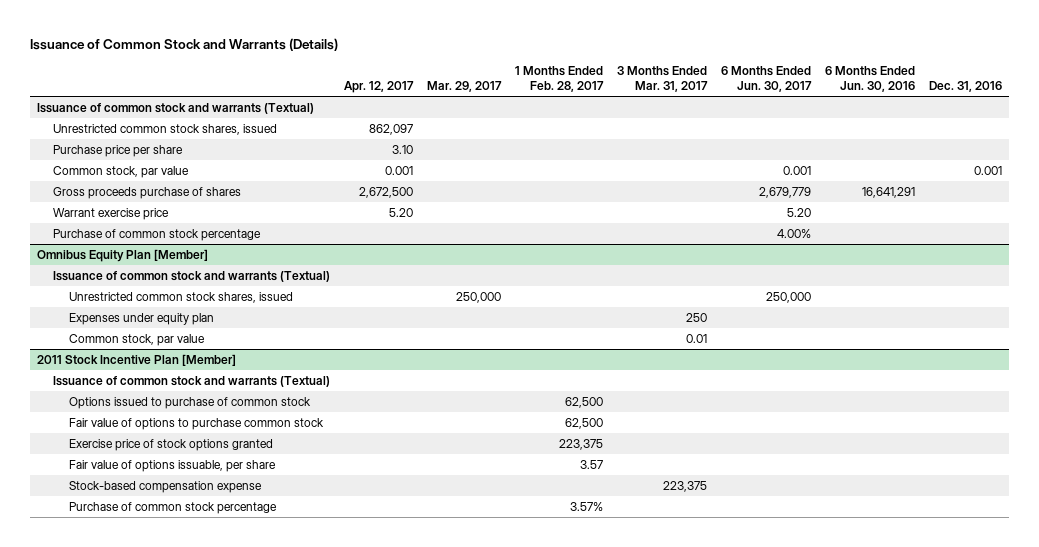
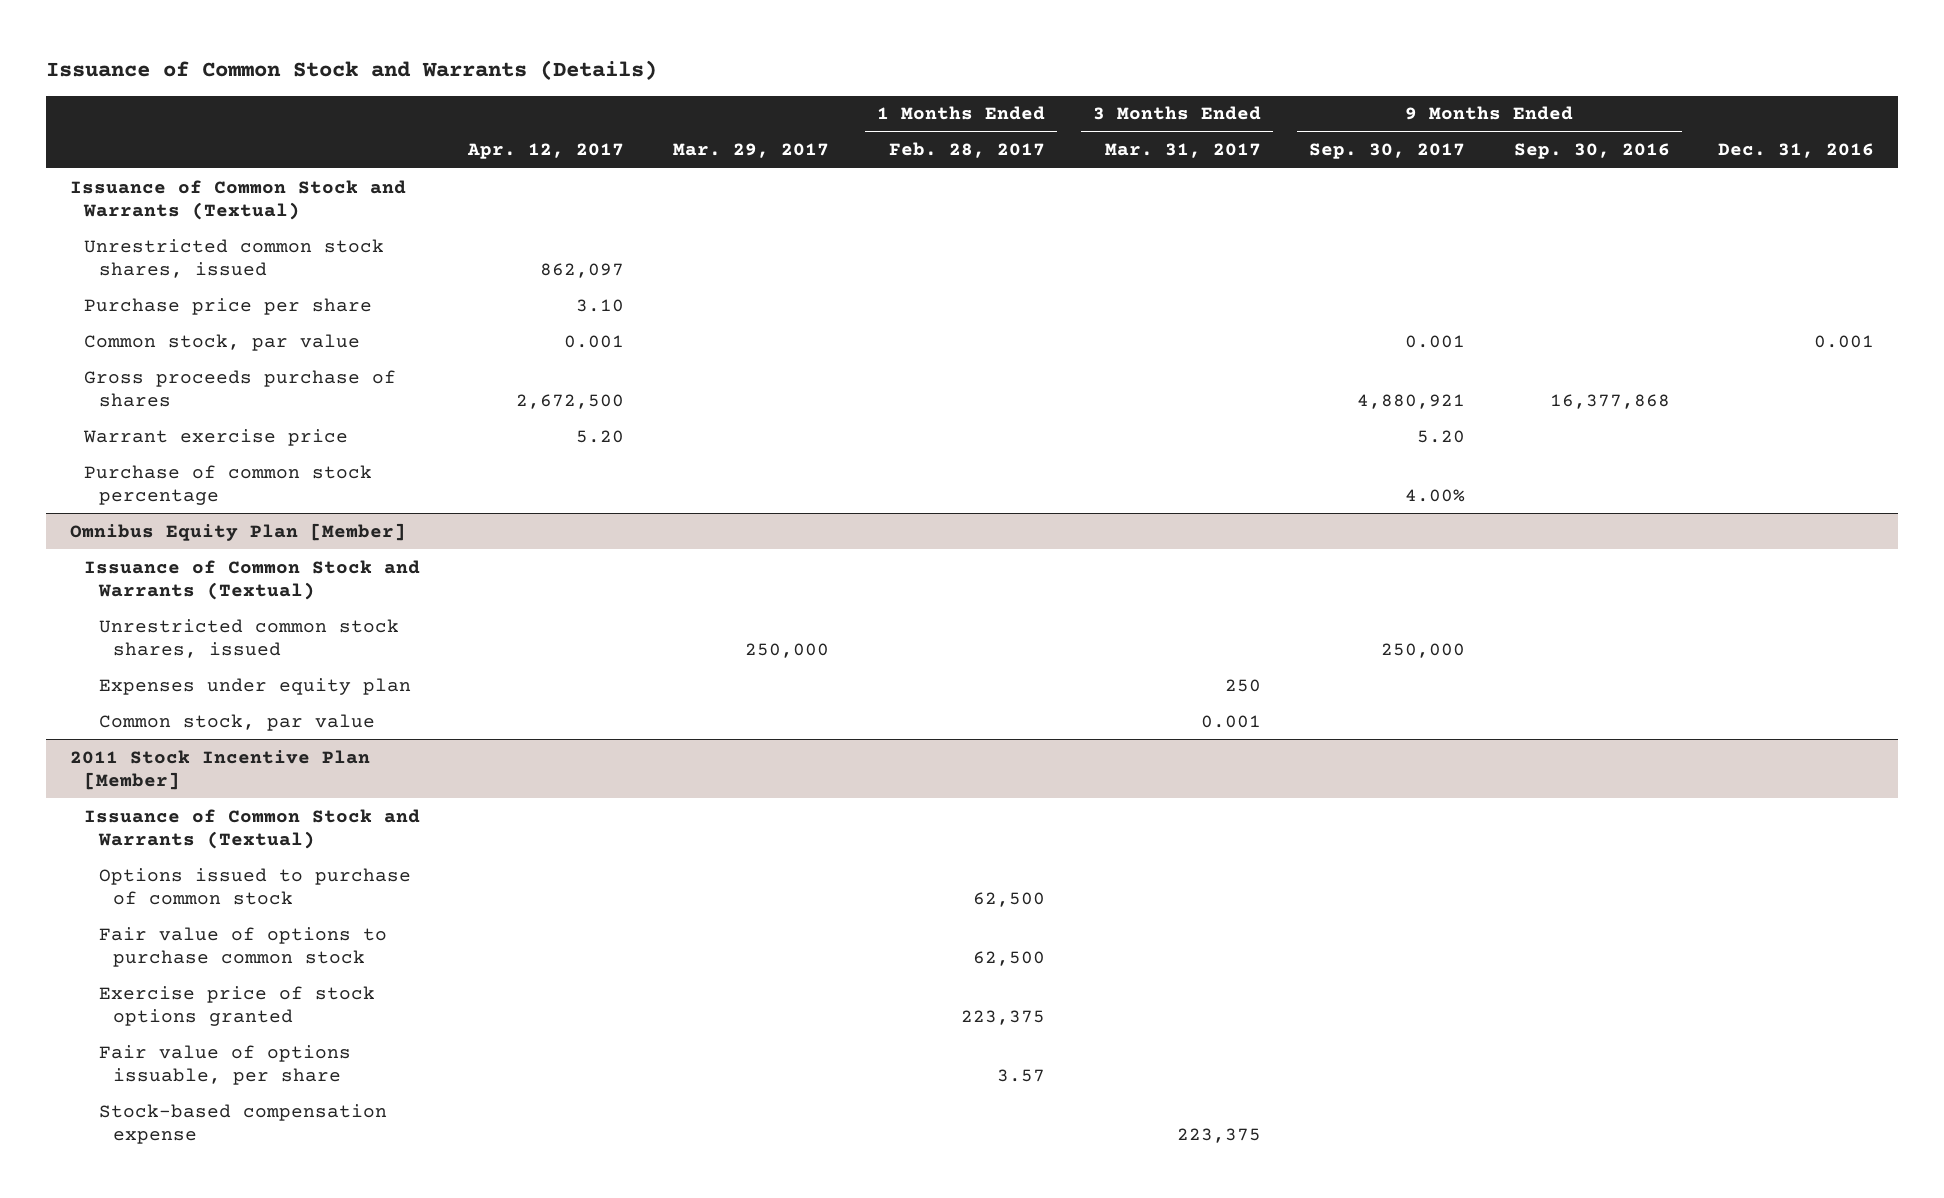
- | Apr. 12, 2017 | Mar. 29, 2017 | 1 Months Ended Feb. 28, 2017 | 3 Months Ended Mar. 31, 2017 | 6 Months Ended Jun. 30, 2017 | 6 Months Ended Jun. 30, 2016 | Dec. 31, 2016
+ | Apr. 12, 2017 | Mar. 29, 2017 | 1 Months Ended Feb. 28, 2017 | 3 Months Ended Mar. 31, 2017 | 9 Months Ended Sep. 30, 2017 | 9 Months Ended Sep. 30, 2016 | Dec. 31, 2016
- Issuance of common stock and warrants (Textual)
+ Issuance of Common Stock and Warrants (Textual)
@ Omnibus Equity Plan [Member]
- Issuance of common stock and warrants (Textual)
+ Issuance of Common Stock and Warrants (Textual)
- Common stock, par value | | | | 0.01 | | |
+ Common stock, par value | | | | 0.001 | | |
@ 2011 Stock Incentive Plan [Member]
- Issuance of common stock and warrants (Textual)
+ Issuance of Common Stock and Warrants (Textual)
- Purchase of common stock percentage | | | 3.57% | | | |

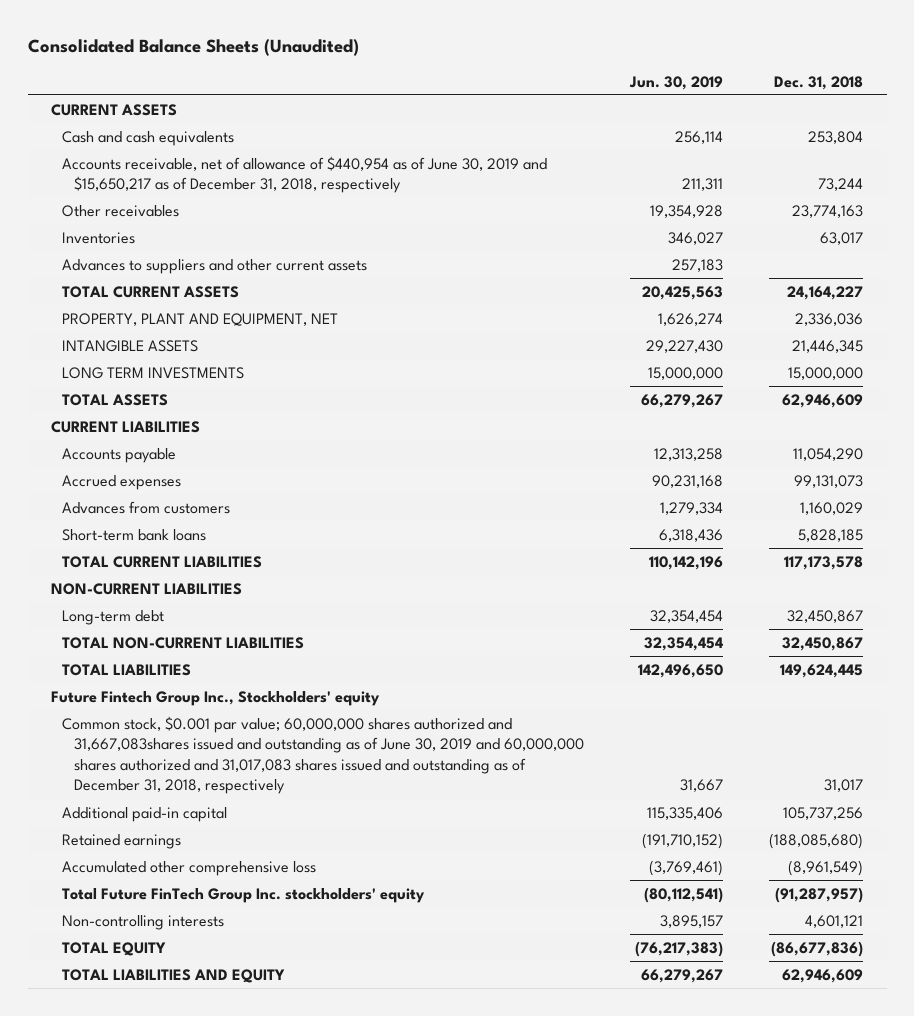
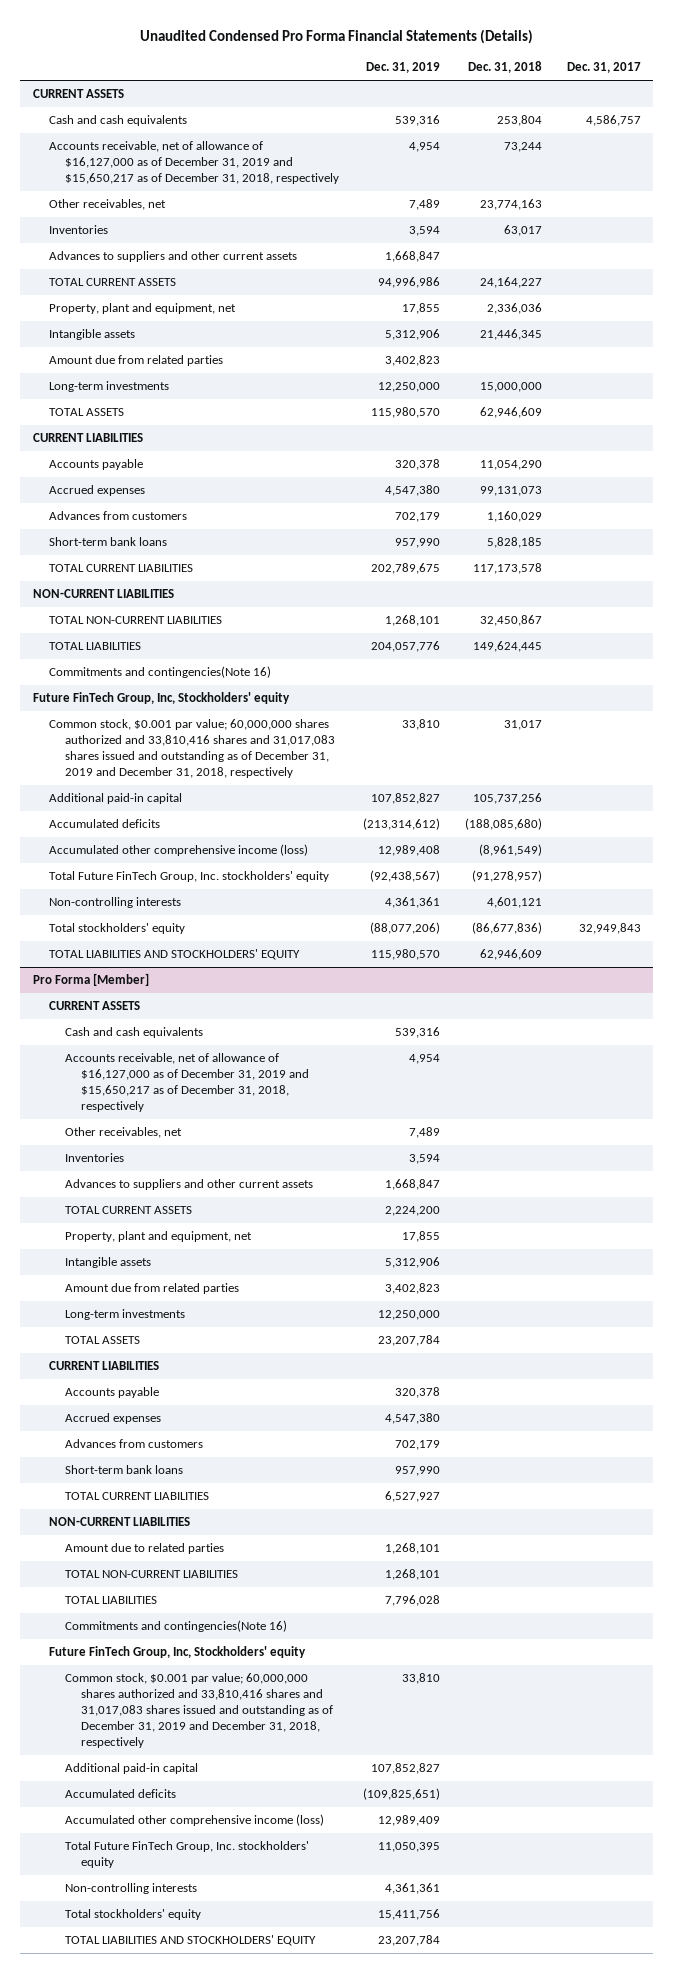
- Consolidated Balance Sheets (Unaudited)
+ Unaudited Condensed Pro Forma Financial Statements (Details)
- | Jun. 30, 2019 | Dec. 31, 2018
+ | Dec. 31, 2019 | Dec. 31, 2018 | Dec. 31, 2017
- Accounts receivable, net of allowance of $440,954 as of June 30, 2019 and $15,650,217 as of December 31, 2018, respectively | 211,311 | 73,244
- Other receivables | 19,354,928 | 23,774,163
+ Accounts receivable, net of allowance of $16,127,000 as of December 31, 2019 and $15,650,217 as of December 31, 2018, respectively | 4,954 | 73,244 |
+ Other receivables, net | 7,489 | 23,774,163 |
- PROPERTY, PLANT AND EQUIPMENT, NET | 1,626,274 | 2,336,036
- INTANGIBLE ASSETS | 29,227,430 | 21,446,345
- LONG TERM INVESTMENTS | 15,000,000 | 15,000,000
+ Property, plant and equipment, net | 17,855 | 2,336,036 |
+ Intangible assets | 5,312,906 | 21,446,345 |
+ Amount due from related parties | 3,402,823 | |
+ Long-term investments | 12,250,000 | 15,000,000 |
- Long-term debt | 32,354,454 | 32,450,867
- Future Fintech Group Inc., Stockholders' equity
- Common stock, $0.001 par value; 60,000,000 shares authorized and 31,667,083shares issued and outstanding as of June 30, 2019 and 60,000,000 shares authorized and 31,017,083 shares issued and outstanding as of December 31, 2018, respectively | 31,667 | 31,017
+ Commitments and contingencies(Note 16)
+ Future FinTech Group, Inc, Stockholders' equity
+ Common stock, $0.001 par value; 60,000,000 shares authorized and 33,810,416 shares and 31,017,083 shares issued and outstanding as of December 31, 2019 and December 31, 2018, respectively | 33,810 | 31,017 |
- Retained earnings | (191,710,152) | (188,085,680)
- Accumulated other comprehensive loss | (3,769,461) | (8,961,549)
- Total Future FinTech Group Inc. stockholders' equity | (80,112,541) | (91,287,957)
+ Accumulated deficits | (213,314,612) | (188,085,680) |
+ Accumulated other comprehensive income (loss) | 12,989,408 | (8,961,549) |
+ Total Future FinTech Group, Inc. stockholders' equity | (92,438,567) | (91,278,957) |
- TOTAL EQUITY | (76,217,383) | (86,677,836)
- TOTAL LIABILITIES AND EQUITY | 66,279,267 | 62,946,609
+ Total stockholders' equity | (88,077,206) | (86,677,836) | 32,949,843
+ TOTAL LIABILITIES AND STOCKHOLDERS' EQUITY | 115,980,570 | 62,946,609 |
+ Pro Forma [Member]
+ CURRENT ASSETS
+ Cash and cash equivalents | 539,316 | |
+ Accounts receivable, net of allowance of $16,127,000 as of December 31, 2019 and $15,650,217 as of December 31, 2018, respectively | 4,954 | |
+ Other receivables, net | 7,489 | |
+ Inventories | 3,594 | |
+ Advances to suppliers and other current assets | 1,668,847 | |
+ TOTAL CURRENT ASSETS | 2,224,200 | |
+ Property, plant and equipment, net | 17,855 | |
+ Intangible assets | 5,312,906 | |
+ Amount due from related parties | 3,402,823 | |
+ Long-term investments | 12,250,000 | |
+ TOTAL ASSETS | 23,207,784 | |
+ CURRENT LIABILITIES
+ Accounts payable | 320,378 | |
+ Accrued expenses | 4,547,380 | |
+ Advances from customers | 702,179 | |
+ Short-term bank loans | 957,990 | |
+ TOTAL CURRENT LIABILITIES | 6,527,927 | |
+ NON-CURRENT LIABILITIES
+ Amount due to related parties | 1,268,101 | |
+ TOTAL NON-CURRENT LIABILITIES | 1,268,101 | |
+ TOTAL LIABILITIES | 7,796,028 | |
+ Commitments and contingencies(Note 16)
+ Future FinTech Group, Inc, Stockholders' equity
+ Common stock, $0.001 par value; 60,000,000 shares authorized and 33,810,416 shares and 31,017,083 shares issued and outstanding as of December 31, 2019 and December 31, 2018, respectively | 33,810 | |
+ Additional paid-in capital | 107,852,827 | |
+ Accumulated deficits | (109,825,651) | |
+ Accumulated other comprehensive income (loss) | 12,989,409 | |
+ Total Future FinTech Group, Inc. stockholders' equity | 11,050,395 | |
+ Non-controlling interests | 4,361,361 | |
+ Total stockholders' equity | 15,411,756 | |
+ TOTAL LIABILITIES AND STOCKHOLDERS' EQUITY | 23,207,784 | |

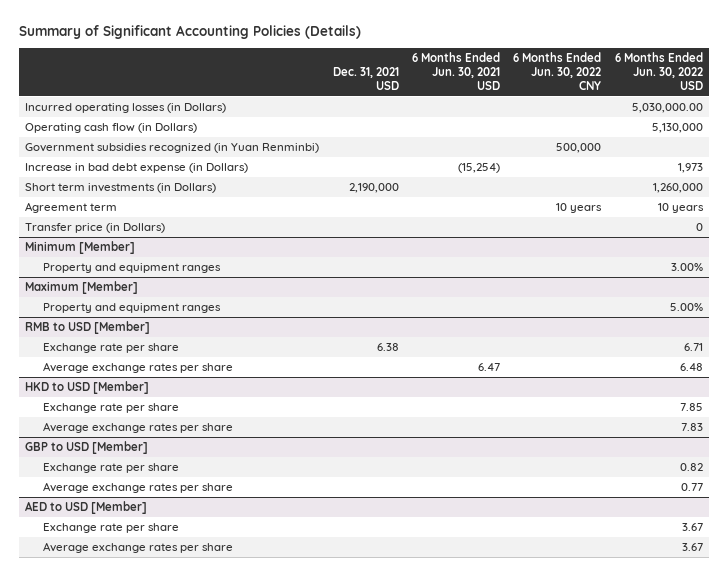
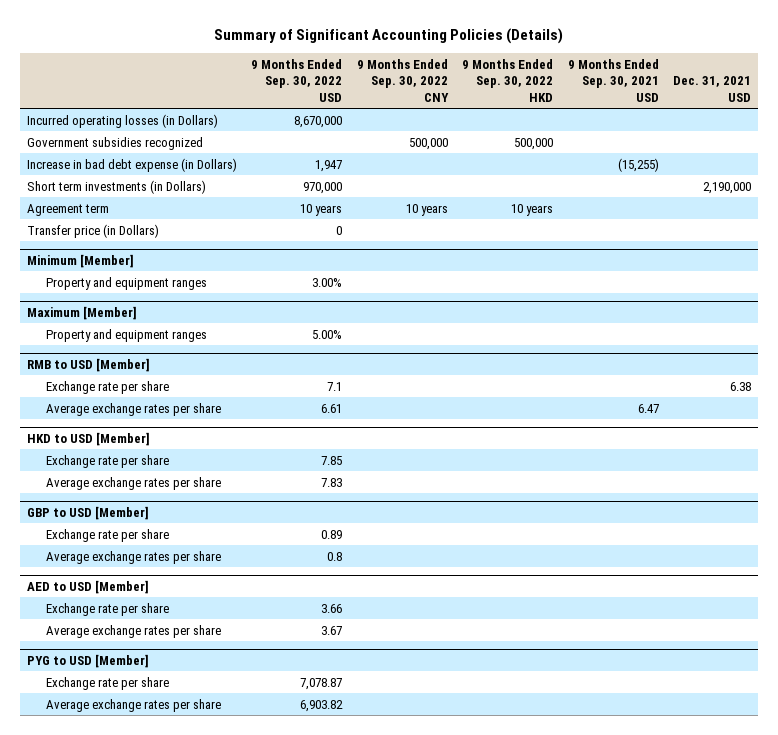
- | Dec. 31, 2021 USD | 6 Months Ended Jun. 30, 2021 USD | 6 Months Ended Jun. 30, 2022 CNY | 6 Months Ended Jun. 30, 2022 USD
+ | 9 Months Ended Sep. 30, 2022 USD | 9 Months Ended Sep. 30, 2022 CNY | 9 Months Ended Sep. 30, 2022 HKD | 9 Months Ended Sep. 30, 2021 USD | Dec. 31, 2021 USD
- Operating cash flow (in Dollars) | | | | 5,130,000
- Government subsidies recognized (in Yuan Renminbi) | | | 500,000 |
+ Government subsidies recognized | | 500,000 | 500,000 | |
+ PYG to USD [Member]
+ Exchange rate per share | 7,078.87 | | | |
+ Average exchange rates per share | 6,903.82 | | | |

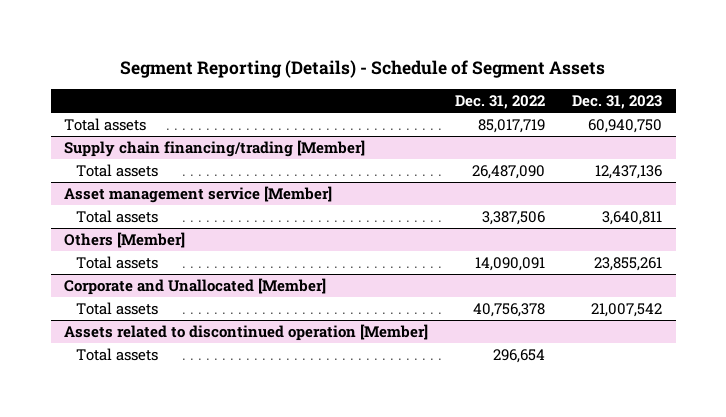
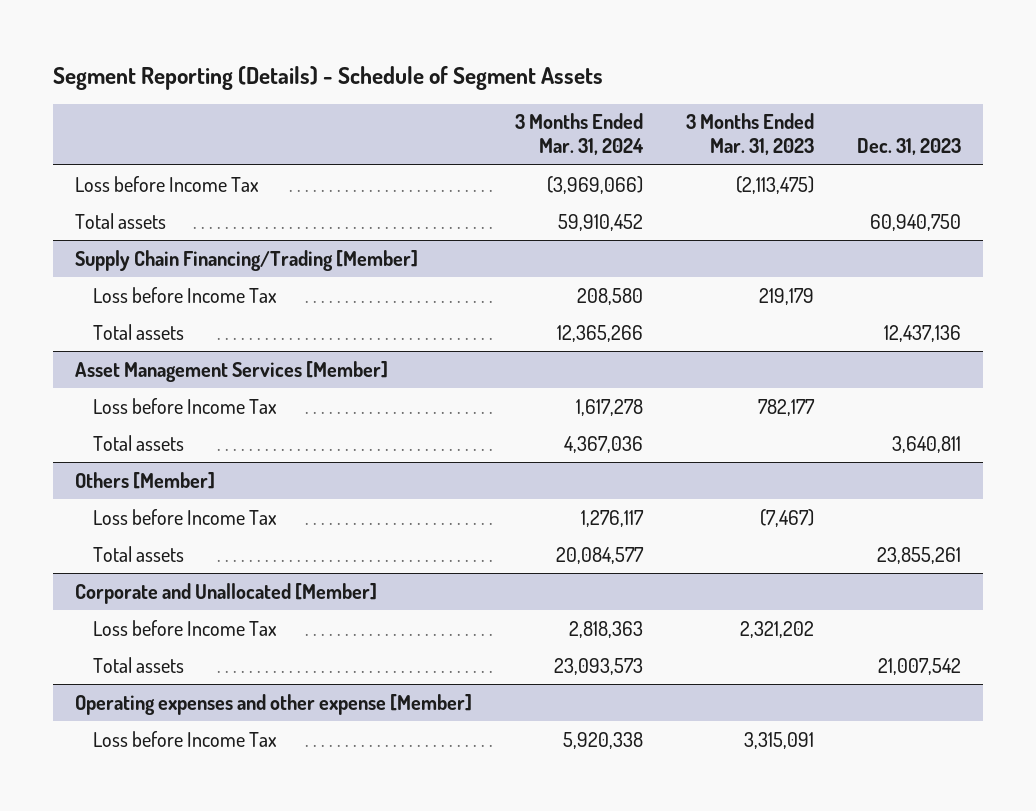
- | Dec. 31, 2022 | Dec. 31, 2023
+ | 3 Months Ended Mar. 31, 2024 | 3 Months Ended Mar. 31, 2023 | Dec. 31, 2023
+ Loss before Income Tax | (3,969,066) | (2,113,475) |
- Supply chain financing/trading [Member]
+ Supply Chain Financing/Trading [Member]
+ Loss before Income Tax | 208,580 | 219,179 |
- Asset management service [Member]
+ Asset Management Services [Member]
+ Loss before Income Tax | 1,617,278 | 782,177 |
@ Others [Member]
+ Loss before Income Tax | 1,276,117 | (7,467) |
@ Corporate and Unallocated [Member]
+ Loss before Income Tax | 2,818,363 | 2,321,202 |
- Assets related to discontinued operation [Member]
- Total assets | 296,654 |
+ Operating expenses and other expense [Member]
+ Loss before Income Tax | 5,920,338 | 3,315,091 |

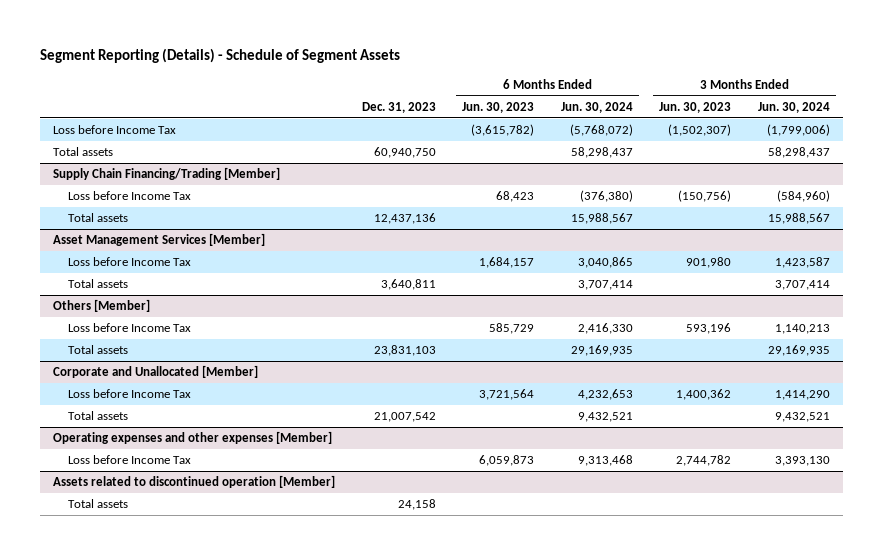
- | 3 Months Ended Mar. 31, 2024 | 3 Months Ended Mar. 31, 2023 | Dec. 31, 2023
+ | Dec. 31, 2023 | 6 Months Ended Jun. 30, 2023 | 6 Months Ended Jun. 30, 2024 | 3 Months Ended Jun. 30, 2023 | 3 Months Ended Jun. 30, 2024
@ Others [Member]
- Total assets | 20,084,577 | | 23,855,261
+ Total assets | 23,831,103 | | 29,169,935 | | 29,169,935
- Operating expenses and other expense [Member]
+ Operating expenses and other expenses [Member]
+ Assets related to discontinued operation [Member]
+ Total assets | 24,158 | | | |

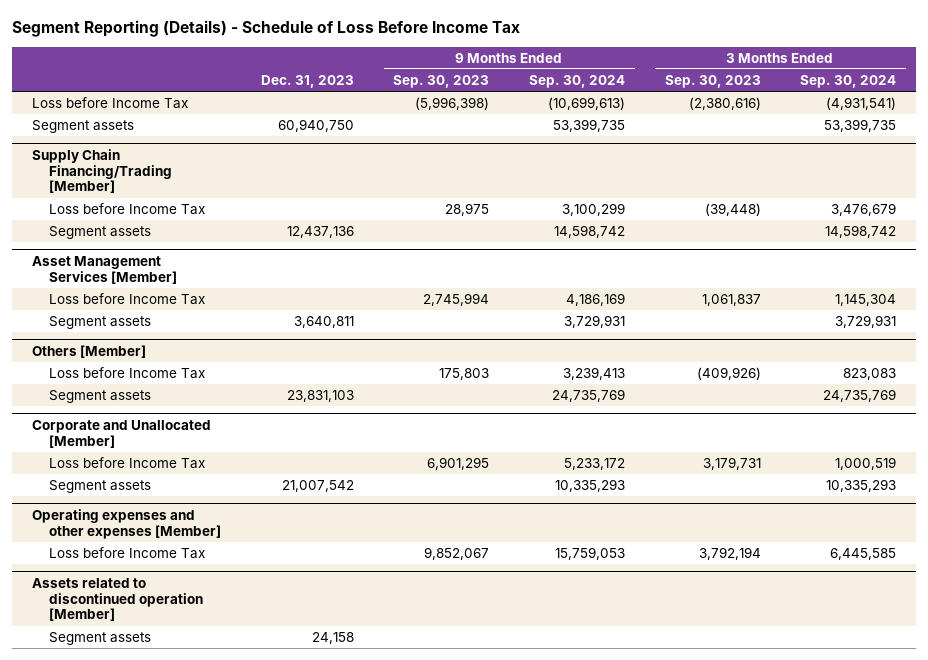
- Segment Reporting (Details) - Schedule of Segment Assets
+ Segment Reporting (Details) - Schedule of Loss Before Income Tax
- | Dec. 31, 2023 | 6 Months Ended Jun. 30, 2023 | 6 Months Ended Jun. 30, 2024 | 3 Months Ended Jun. 30, 2023 | 3 Months Ended Jun. 30, 2024
+ | Dec. 31, 2023 | 9 Months Ended Sep. 30, 2023 | 9 Months Ended Sep. 30, 2024 | 3 Months Ended Sep. 30, 2023 | 3 Months Ended Sep. 30, 2024
- Total assets | 60,940,750 | | 58,298,437 | | 58,298,437
+ Segment assets | 60,940,750 | | 53,399,735 | | 53,399,735
@ Supply Chain Financing/Trading [Member]
- Total assets | 12,437,136 | | 15,988,567 | | 15,988,567
+ Segment assets | 12,437,136 | | 14,598,742 | | 14,598,742
@ Asset Management Services [Member]
- Total assets | 3,640,811 | | 3,707,414 | | 3,707,414
+ Segment assets | 3,640,811 | | 3,729,931 | | 3,729,931
@ Others [Member]
- Total assets | 23,831,103 | | 29,169,935 | | 29,169,935
+ Segment assets | 23,831,103 | | 24,735,769 | | 24,735,769
@ Corporate and Unallocated [Member]
- Total assets | 21,007,542 | | 9,432,521 | | 9,432,521
+ Segment assets | 21,007,542 | | 10,335,293 | | 10,335,293
@ Assets related to discontinued operation [Member]
- Total assets | 24,158 | | | |
+ Segment assets | 24,158 | | | |

